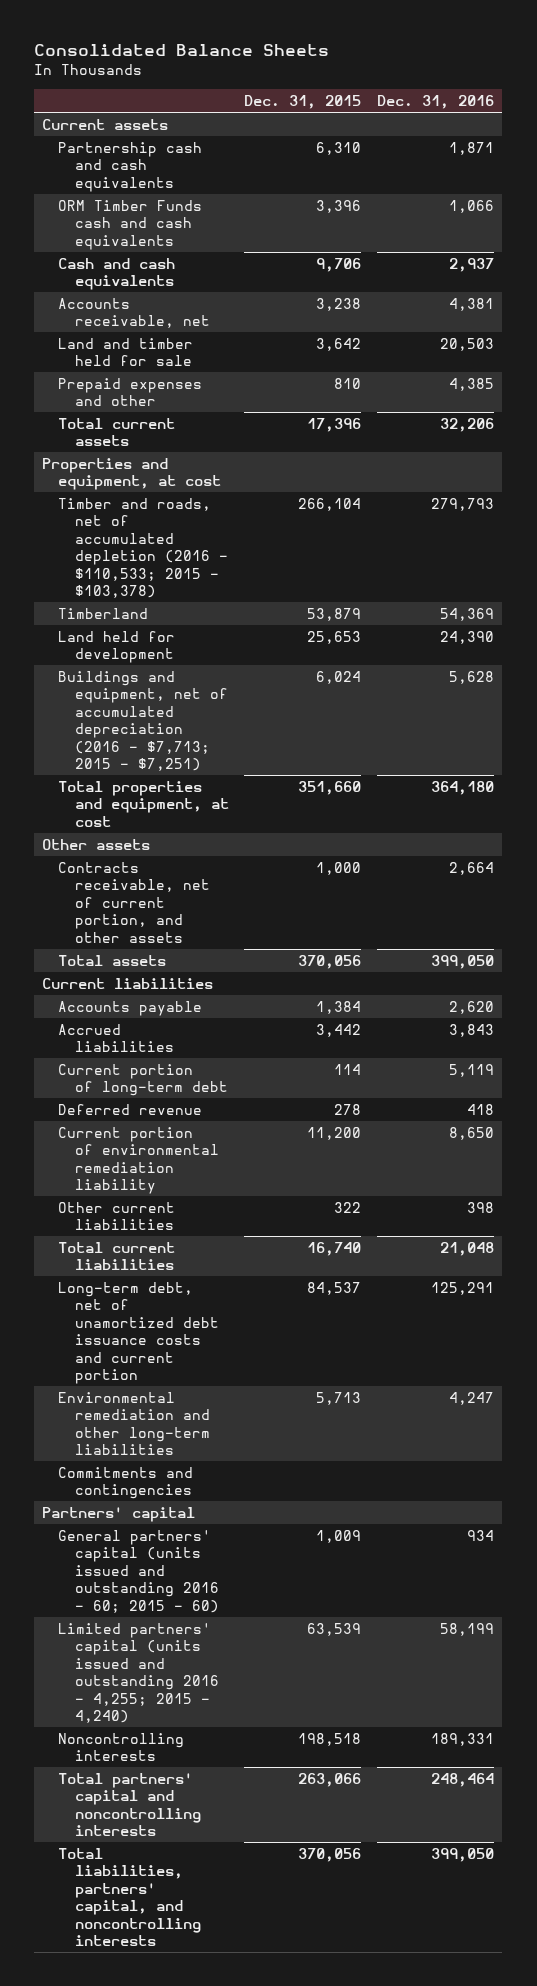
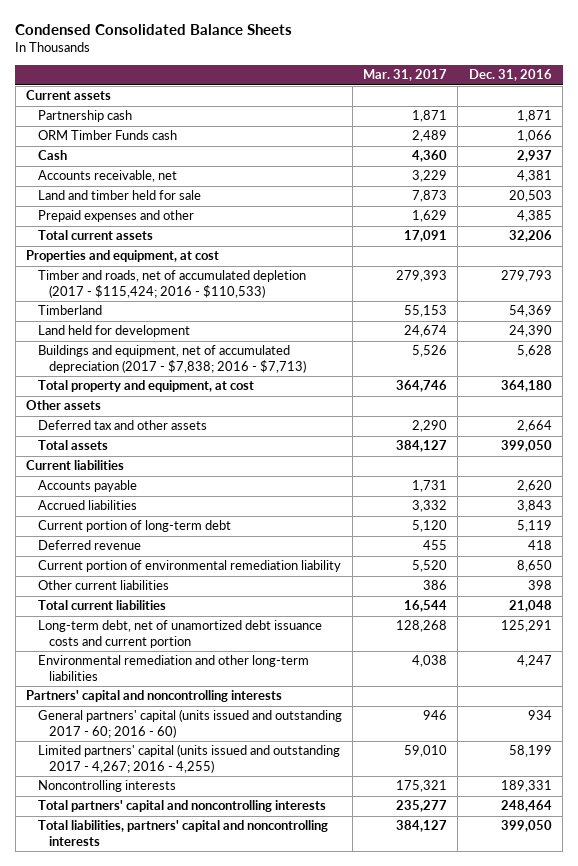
- Consolidated Balance Sheets
+ Condensed Consolidated Balance Sheets
- | Dec. 31, 2015 | Dec. 31, 2016
+ | Mar. 31, 2017 | Dec. 31, 2016
- Partnership cash and cash equivalents | 6,310 | 1,871
- ORM Timber Funds cash and cash equivalents | 3,396 | 1,066
- Cash and cash equivalents | 9,706 | 2,937
+ Partnership cash | 1,871 | 1,871
+ ORM Timber Funds cash | 2,489 | 1,066
+ Cash | 4,360 | 2,937
- Timber and roads, net of accumulated depletion (2016 - $110,533; 2015 - $103,378) | 266,104 | 279,793
+ Timber and roads, net of accumulated depletion (2017 - $115,424; 2016 - $110,533) | 279,393 | 279,793
- Buildings and equipment, net of accumulated depreciation (2016 - $7,713; 2015 - $7,251) | 6,024 | 5,628
- Total properties and equipment, at cost | 351,660 | 364,180
+ Buildings and equipment, net of accumulated depreciation (2017 - $7,838; 2016 - $7,713) | 5,526 | 5,628
+ Total property and equipment, at cost | 364,746 | 364,180
- Contracts receivable, net of current portion, and other assets | 1,000 | 2,664
+ Deferred tax and other assets | 2,290 | 2,664
- Commitments and contingencies
- Partners' capital
- General partners' capital (units issued and outstanding 2016 - 60; 2015 - 60) | 1,009 | 934
- Limited partners' capital (units issued and outstanding 2016 - 4,255; 2015 - 4,240) | 63,539 | 58,199
+ Partners' capital and noncontrolling interests
+ General partners' capital (units issued and outstanding 2017 - 60; 2016 - 60) | 946 | 934
+ Limited partners' capital (units issued and outstanding 2017 - 4,267; 2016 - 4,255) | 59,010 | 58,199
- Total liabilities, partners' capital, and noncontrolling interests | 370,056 | 399,050
+ Total liabilities, partners' capital and noncontrolling interests | 384,127 | 399,050

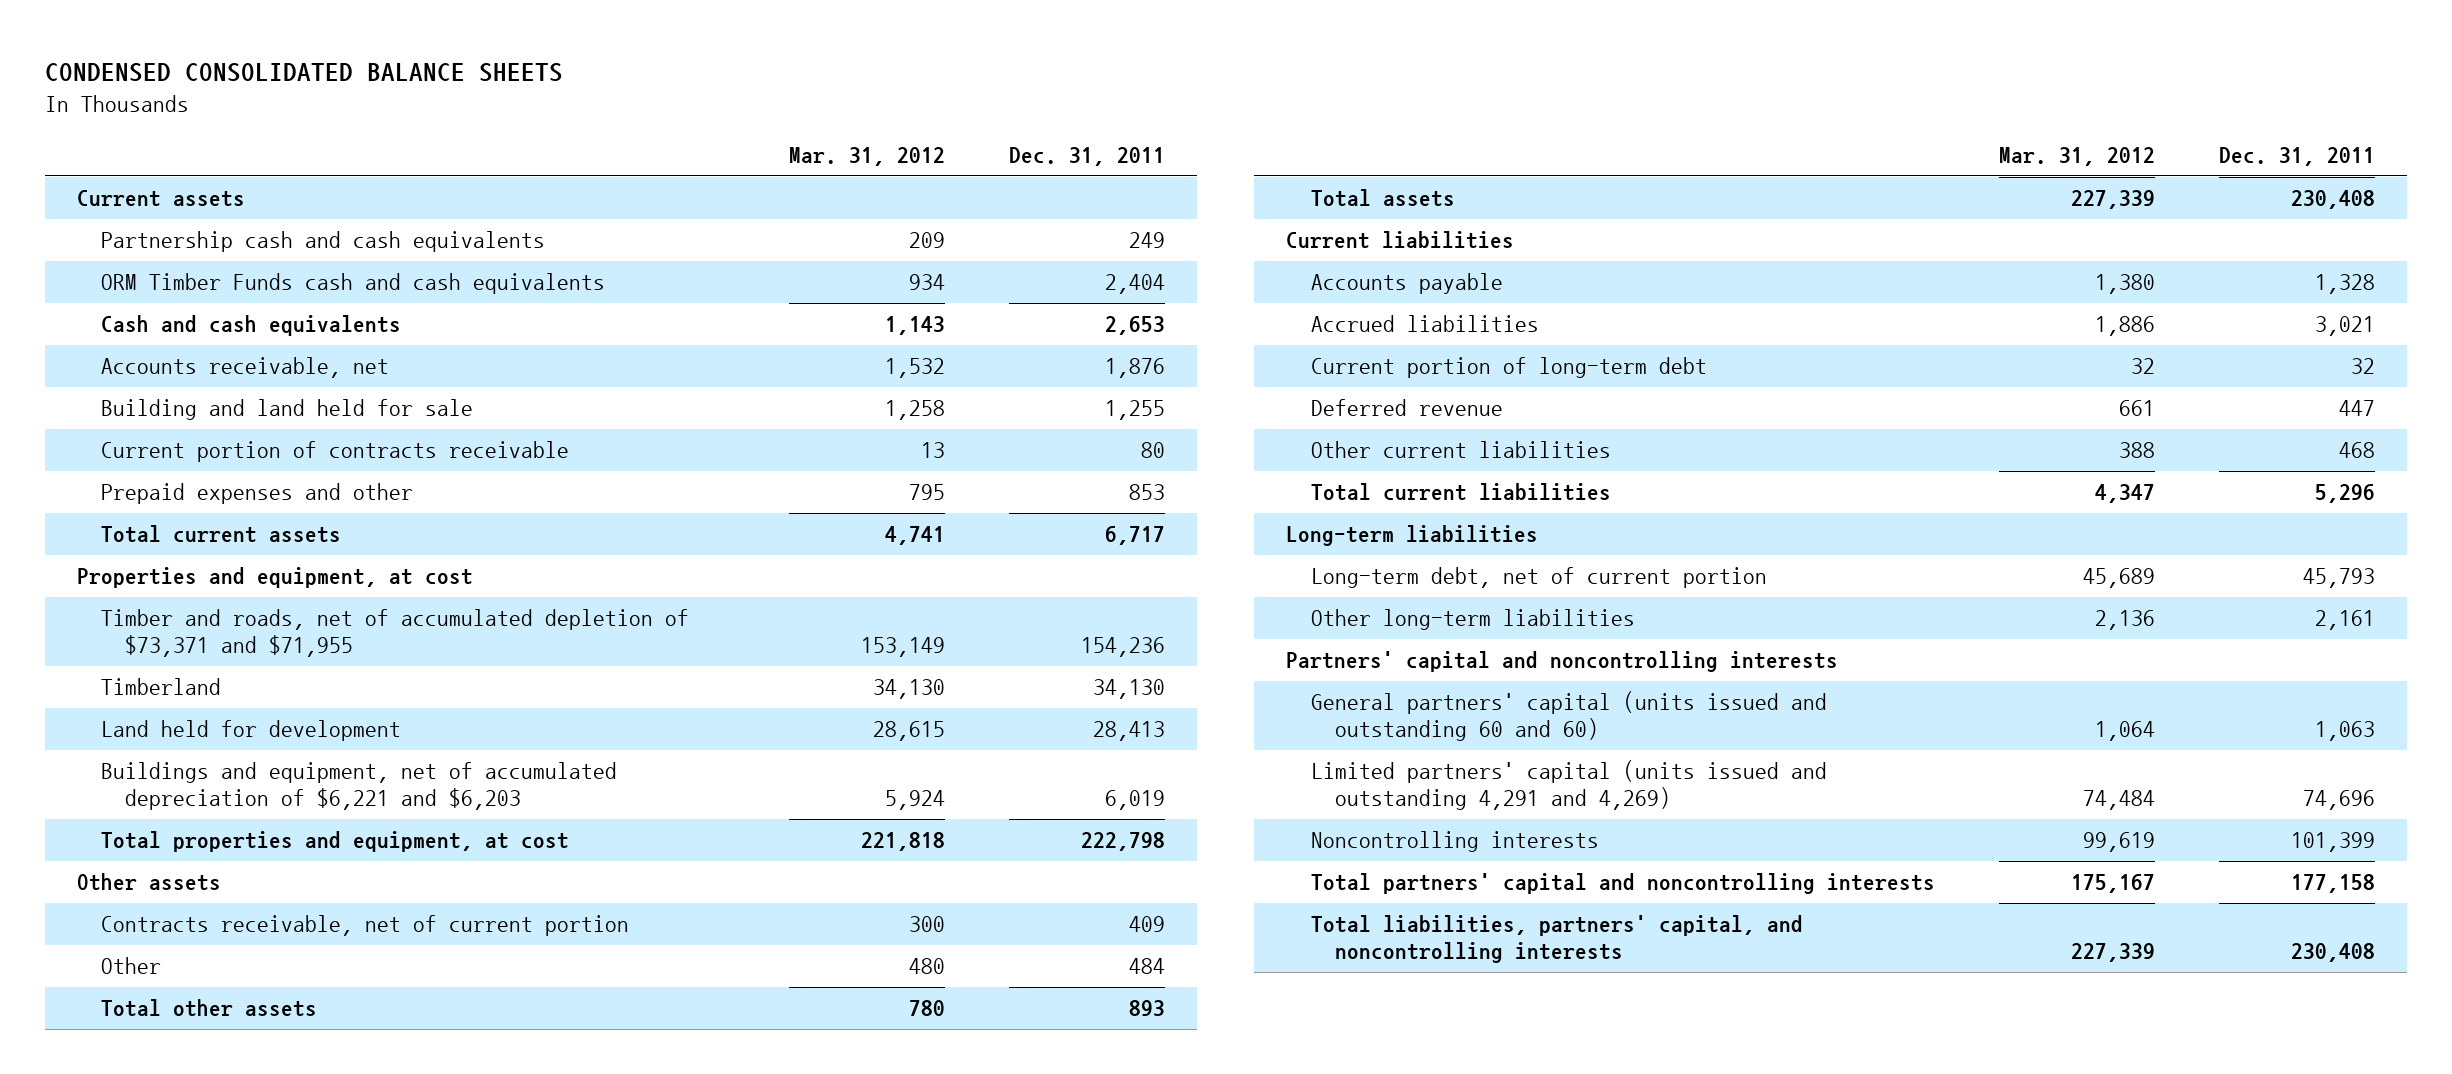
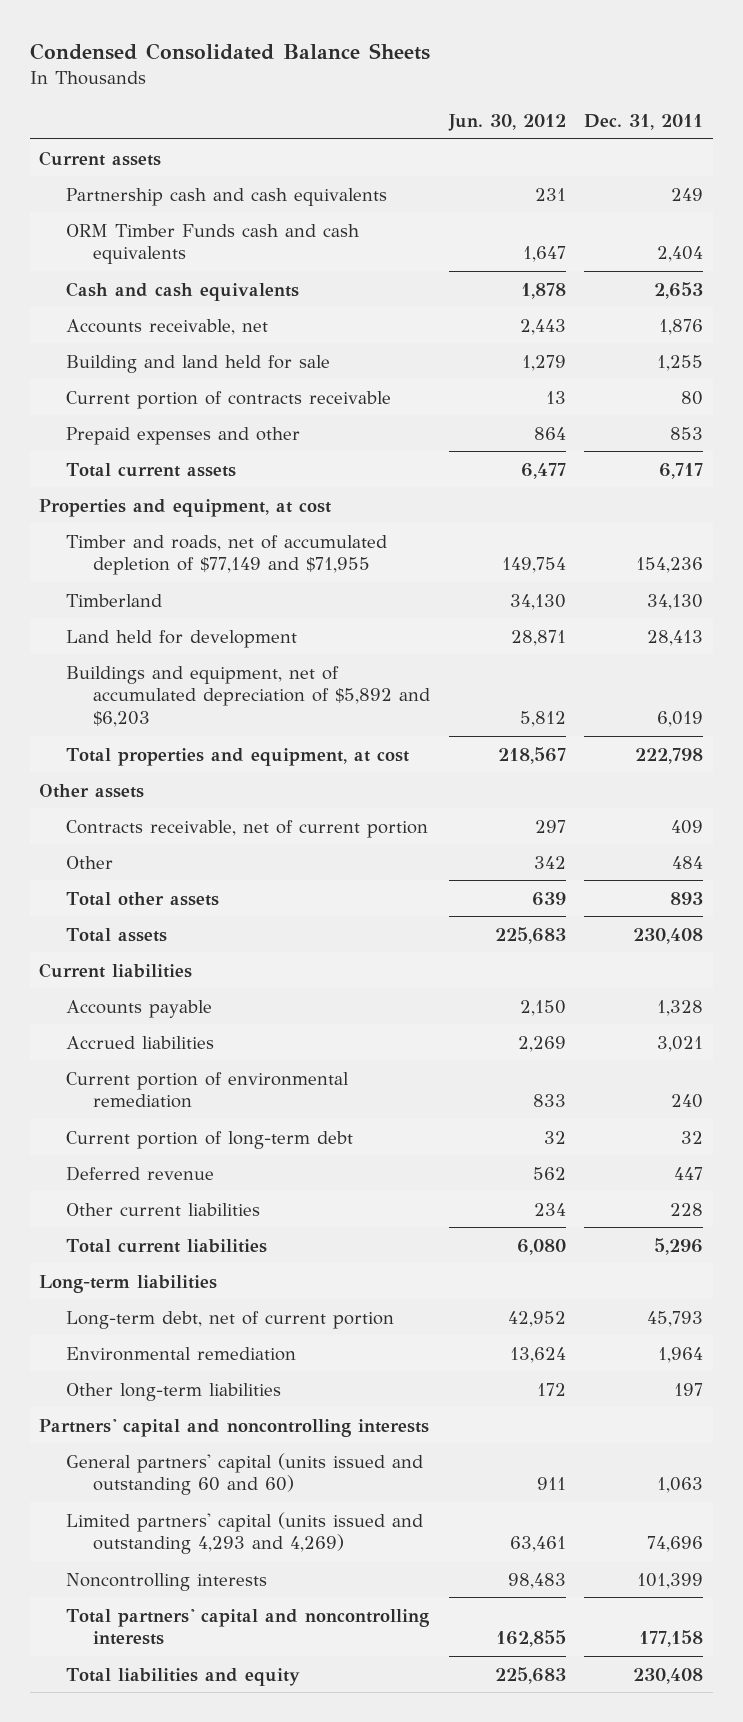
- CONDENSED CONSOLIDATED BALANCE SHEETS
+ Condensed Consolidated Balance Sheets
- | Mar. 31, 2012 | Dec. 31, 2011
+ | Jun. 30, 2012 | Dec. 31, 2011
- Timber and roads, net of accumulated depletion of $73,371 and $71,955 | 153,149 | 154,236
+ Timber and roads, net of accumulated depletion of $77,149 and $71,955 | 149,754 | 154,236
- Buildings and equipment, net of accumulated depreciation of $6,221 and $6,203 | 5,924 | 6,019
+ Buildings and equipment, net of accumulated depreciation of $5,892 and $6,203 | 5,812 | 6,019
+ Current portion of environmental remediation | 833 | 240
- Other current liabilities | 388 | 468
+ Other current liabilities | 234 | 228
- Other long-term liabilities | 2,136 | 2,161
+ Environmental remediation | 13,624 | 1,964
+ Other long-term liabilities | 172 | 197
- Limited partners' capital (units issued and outstanding 4,291 and 4,269) | 74,484 | 74,696
+ Limited partners' capital (units issued and outstanding 4,293 and 4,269) | 63,461 | 74,696
- Total liabilities, partners' capital, and noncontrolling interests | 227,339 | 230,408
+ Total liabilities and equity | 225,683 | 230,408

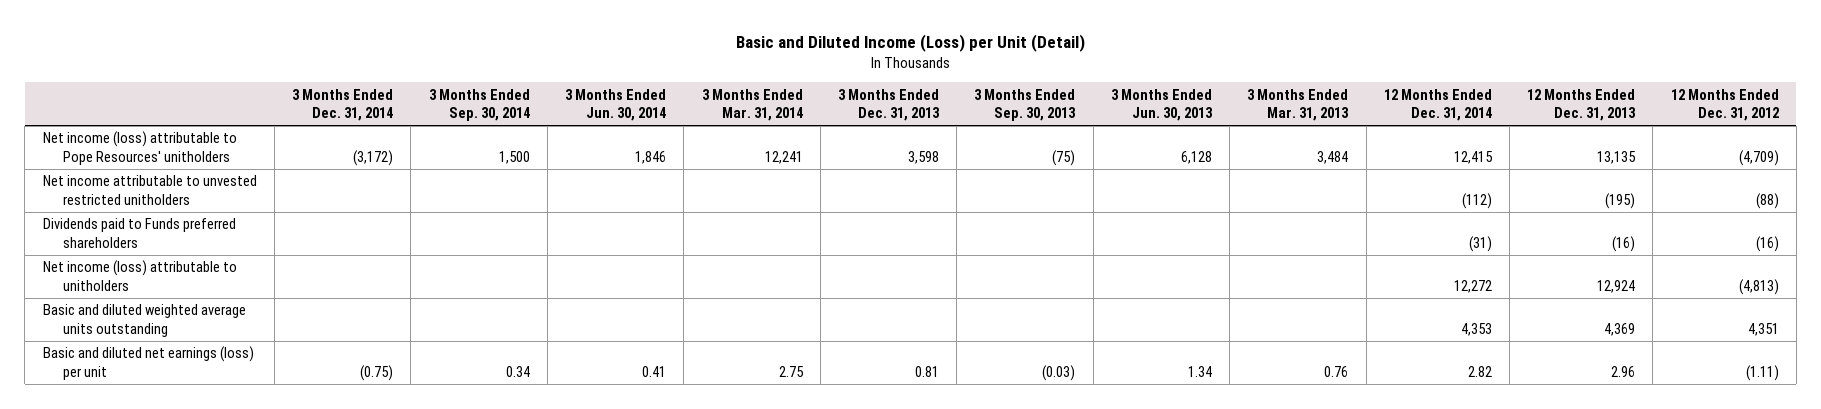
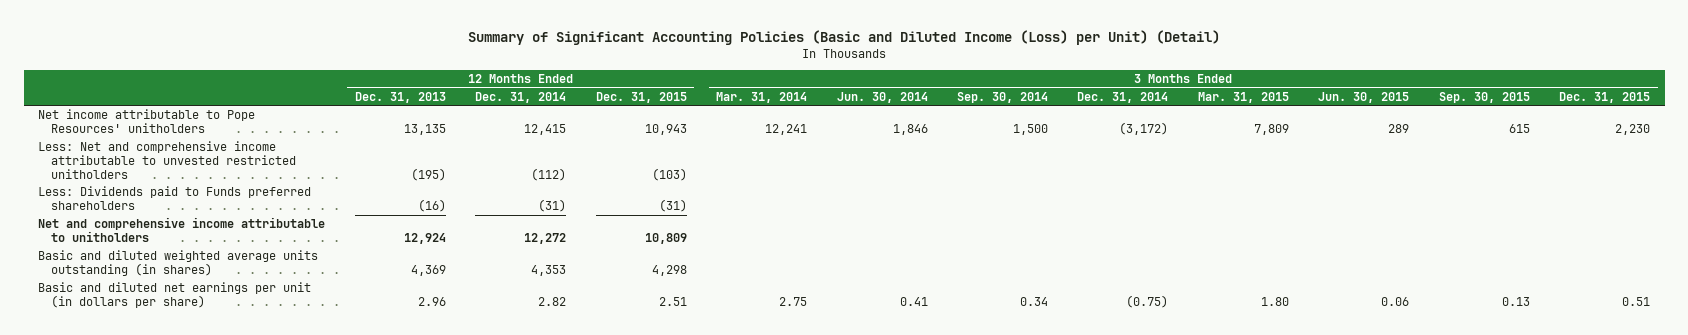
- Basic and Diluted Income (Loss) per Unit (Detail)
+ Summary of Significant Accounting Policies (Basic and Diluted Income (Loss) per Unit) (Detail)
- | 3 Months Ended Dec. 31, 2014 | 3 Months Ended Sep. 30, 2014 | 3 Months Ended Jun. 30, 2014 | 3 Months Ended Mar. 31, 2014 | 3 Months Ended Dec. 31, 2013 | 3 Months Ended Sep. 30, 2013 | 3 Months Ended Jun. 30, 2013 | 3 Months Ended Mar. 31, 2013 | 12 Months Ended Dec. 31, 2014 | 12 Months Ended Dec. 31, 2013 | 12 Months Ended Dec. 31, 2012
+ | 12 Months Ended Dec. 31, 2013 | 12 Months Ended Dec. 31, 2014 | 12 Months Ended Dec. 31, 2015 | 3 Months Ended Mar. 31, 2014 | 3 Months Ended Jun. 30, 2014 | 3 Months Ended Sep. 30, 2014 | 3 Months Ended Dec. 31, 2014 | 3 Months Ended Mar. 31, 2015 | 3 Months Ended Jun. 30, 2015 | 3 Months Ended Sep. 30, 2015 | 3 Months Ended Dec. 31, 2015
- Net income (loss) attributable to Pope Resources' unitholders | (3,172) | 1,500 | 1,846 | 12,241 | 3,598 | (75) | 6,128 | 3,484 | 12,415 | 13,135 | (4,709)
- Net income attributable to unvested restricted unitholders | | | | | | | | | (112) | (195) | (88)
- Dividends paid to Funds preferred shareholders | | | | | | | | | (31) | (16) | (16)
- Net income (loss) attributable to unitholders | | | | | | | | | 12,272 | 12,924 | (4,813)
- Basic and diluted weighted average units outstanding | | | | | | | | | 4,353 | 4,369 | 4,351
- Basic and diluted net earnings (loss) per unit | (0.75) | 0.34 | 0.41 | 2.75 | 0.81 | (0.03) | 1.34 | 0.76 | 2.82 | 2.96 | (1.11)
+ Net income attributable to Pope Resources' unitholders | 13,135 | 12,415 | 10,943 | 12,241 | 1,846 | 1,500 | (3,172) | 7,809 | 289 | 615 | 2,230
+ Less: Net and comprehensive income attributable to unvested restricted unitholders | (195) | (112) | (103) | | | | | | | |
+ Less: Dividends paid to Funds preferred shareholders | (16) | (31) | (31) | | | | | | | |
+ Net and comprehensive income attributable to unitholders | 12,924 | 12,272 | 10,809 | | | | | | | |
+ Basic and diluted weighted average units outstanding (in shares) | 4,369 | 4,353 | 4,298 | | | | | | | |
+ Basic and diluted net earnings per unit (in dollars per share) | 2.96 | 2.82 | 2.51 | 2.75 | 0.41 | 0.34 | (0.75) | 1.80 | 0.06 | 0.13 | 0.51

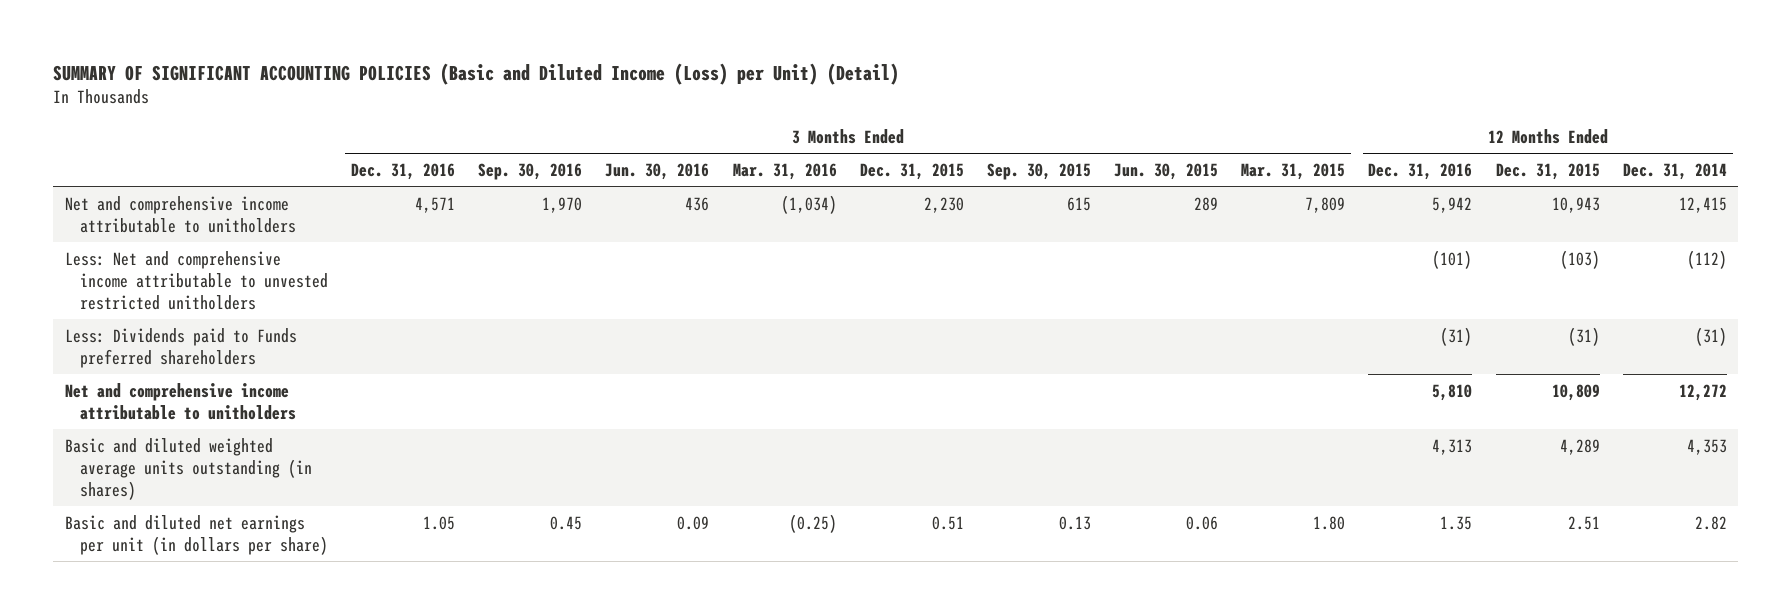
- Summary of Significant Accounting Policies (Basic and Diluted Income (Loss) per Unit) (Detail)
+ SUMMARY OF SIGNIFICANT ACCOUNTING POLICIES (Basic and Diluted Income (Loss) per Unit) (Detail)
- | 12 Months Ended Dec. 31, 2013 | 12 Months Ended Dec. 31, 2014 | 12 Months Ended Dec. 31, 2015 | 3 Months Ended Mar. 31, 2014 | 3 Months Ended Jun. 30, 2014 | 3 Months Ended Sep. 30, 2014 | 3 Months Ended Dec. 31, 2014 | 3 Months Ended Mar. 31, 2015 | 3 Months Ended Jun. 30, 2015 | 3 Months Ended Sep. 30, 2015 | 3 Months Ended Dec. 31, 2015
+ | 3 Months Ended Dec. 31, 2016 | 3 Months Ended Sep. 30, 2016 | 3 Months Ended Jun. 30, 2016 | 3 Months Ended Mar. 31, 2016 | 3 Months Ended Dec. 31, 2015 | 3 Months Ended Sep. 30, 2015 | 3 Months Ended Jun. 30, 2015 | 3 Months Ended Mar. 31, 2015 | 12 Months Ended Dec. 31, 2016 | 12 Months Ended Dec. 31, 2015 | 12 Months Ended Dec. 31, 2014
- Net income attributable to Pope Resources' unitholders | 13,135 | 12,415 | 10,943 | 12,241 | 1,846 | 1,500 | (3,172) | 7,809 | 289 | 615 | 2,230
+ Net and comprehensive income attributable to unitholders | 4,571 | 1,970 | 436 | (1,034) | 2,230 | 615 | 289 | 7,809 | 5,942 | 10,943 | 12,415
- Basic and diluted weighted average units outstanding (in shares) | 4,369 | 4,353 | 4,298 | | | | | | | |
+ Basic and diluted weighted average units outstanding (in shares) | | | | | | | | | 4,313 | 4,289 | 4,353

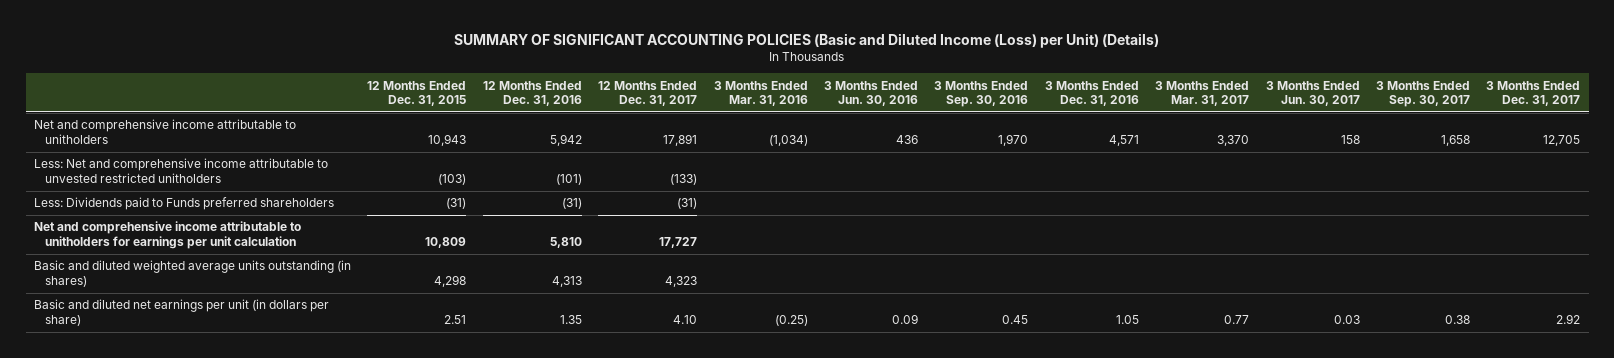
- SUMMARY OF SIGNIFICANT ACCOUNTING POLICIES (Basic and Diluted Income (Loss) per Unit) (Detail)
+ SUMMARY OF SIGNIFICANT ACCOUNTING POLICIES (Basic and Diluted Income (Loss) per Unit) (Details)
- | 3 Months Ended Dec. 31, 2016 | 3 Months Ended Sep. 30, 2016 | 3 Months Ended Jun. 30, 2016 | 3 Months Ended Mar. 31, 2016 | 3 Months Ended Dec. 31, 2015 | 3 Months Ended Sep. 30, 2015 | 3 Months Ended Jun. 30, 2015 | 3 Months Ended Mar. 31, 2015 | 12 Months Ended Dec. 31, 2016 | 12 Months Ended Dec. 31, 2015 | 12 Months Ended Dec. 31, 2014
+ | 12 Months Ended Dec. 31, 2015 | 12 Months Ended Dec. 31, 2016 | 12 Months Ended Dec. 31, 2017 | 3 Months Ended Mar. 31, 2016 | 3 Months Ended Jun. 30, 2016 | 3 Months Ended Sep. 30, 2016 | 3 Months Ended Dec. 31, 2016 | 3 Months Ended Mar. 31, 2017 | 3 Months Ended Jun. 30, 2017 | 3 Months Ended Sep. 30, 2017 | 3 Months Ended Dec. 31, 2017
- Net and comprehensive income attributable to unitholders | | | | | | | | | 5,810 | 10,809 | 12,272
- Basic and diluted weighted average units outstanding (in shares) | | | | | | | | | 4,313 | 4,289 | 4,353
+ Net and comprehensive income attributable to unitholders for earnings per unit calculation | 10,809 | 5,810 | 17,727 | | | | | | | |
+ Basic and diluted weighted average units outstanding (in shares) | 4,298 | 4,313 | 4,323 | | | | | | | |

